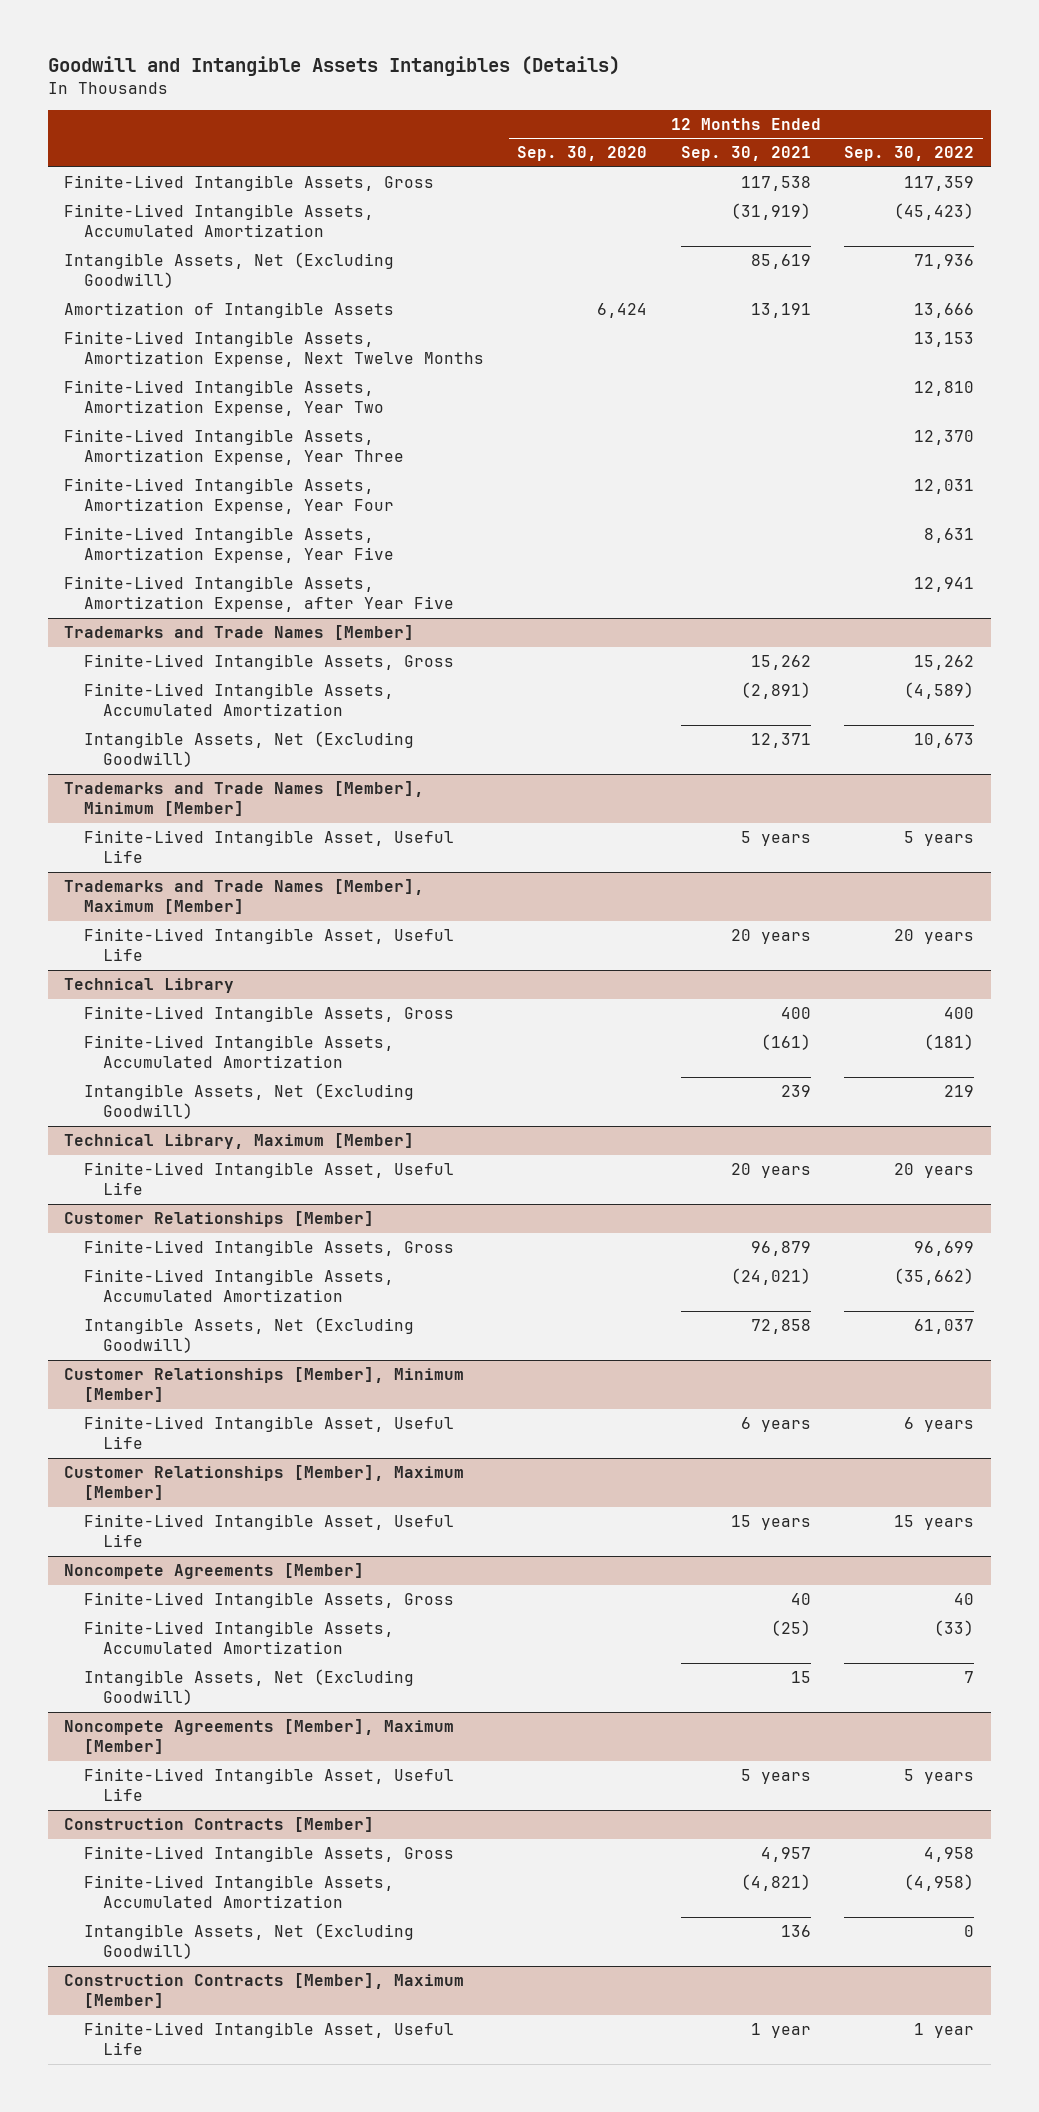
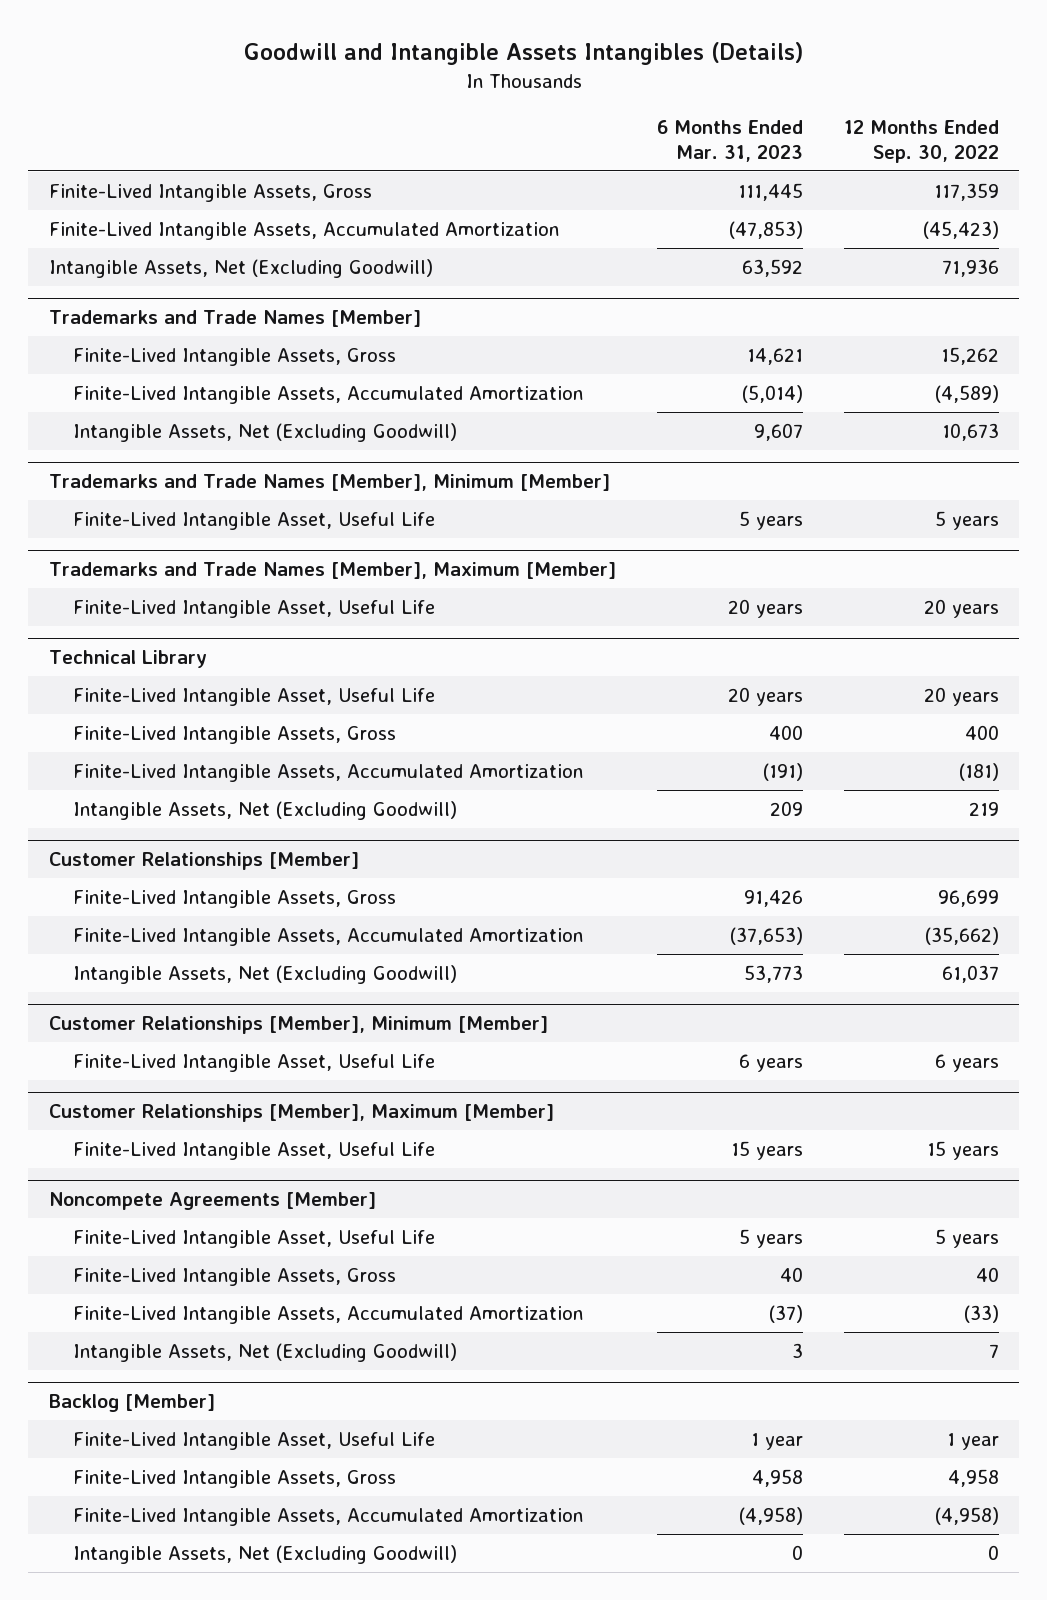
- | 12 Months Ended Sep. 30, 2020 | 12 Months Ended Sep. 30, 2021 | 12 Months Ended Sep. 30, 2022
+ | 6 Months Ended Mar. 31, 2023 | 12 Months Ended Sep. 30, 2022
- Amortization of Intangible Assets | 6,424 | 13,191 | 13,666
- Finite-Lived Intangible Assets, Amortization Expense, Next Twelve Months | | | 13,153
- Finite-Lived Intangible Assets, Amortization Expense, Year Two | | | 12,810
- Finite-Lived Intangible Assets, Amortization Expense, Year Three | | | 12,370
- Finite-Lived Intangible Assets, Amortization Expense, Year Four | | | 12,031
- Finite-Lived Intangible Assets, Amortization Expense, Year Five | | | 8,631
- Finite-Lived Intangible Assets, Amortization Expense, after Year Five | | | 12,941
@ Technical Library
+ Finite-Lived Intangible Asset, Useful Life | 20 years | 20 years
- Technical Library, Maximum [Member]
- Finite-Lived Intangible Asset, Useful Life | | 20 years | 20 years
@ Noncompete Agreements [Member]
+ Finite-Lived Intangible Asset, Useful Life | 5 years | 5 years
- Noncompete Agreements [Member], Maximum [Member]
- Finite-Lived Intangible Asset, Useful Life | | 5 years | 5 years
- Construction Contracts [Member]
+ Backlog [Member]
+ Finite-Lived Intangible Asset, Useful Life | 1 year | 1 year
- Construction Contracts [Member], Maximum [Member]
- Finite-Lived Intangible Asset, Useful Life | | 1 year | 1 year

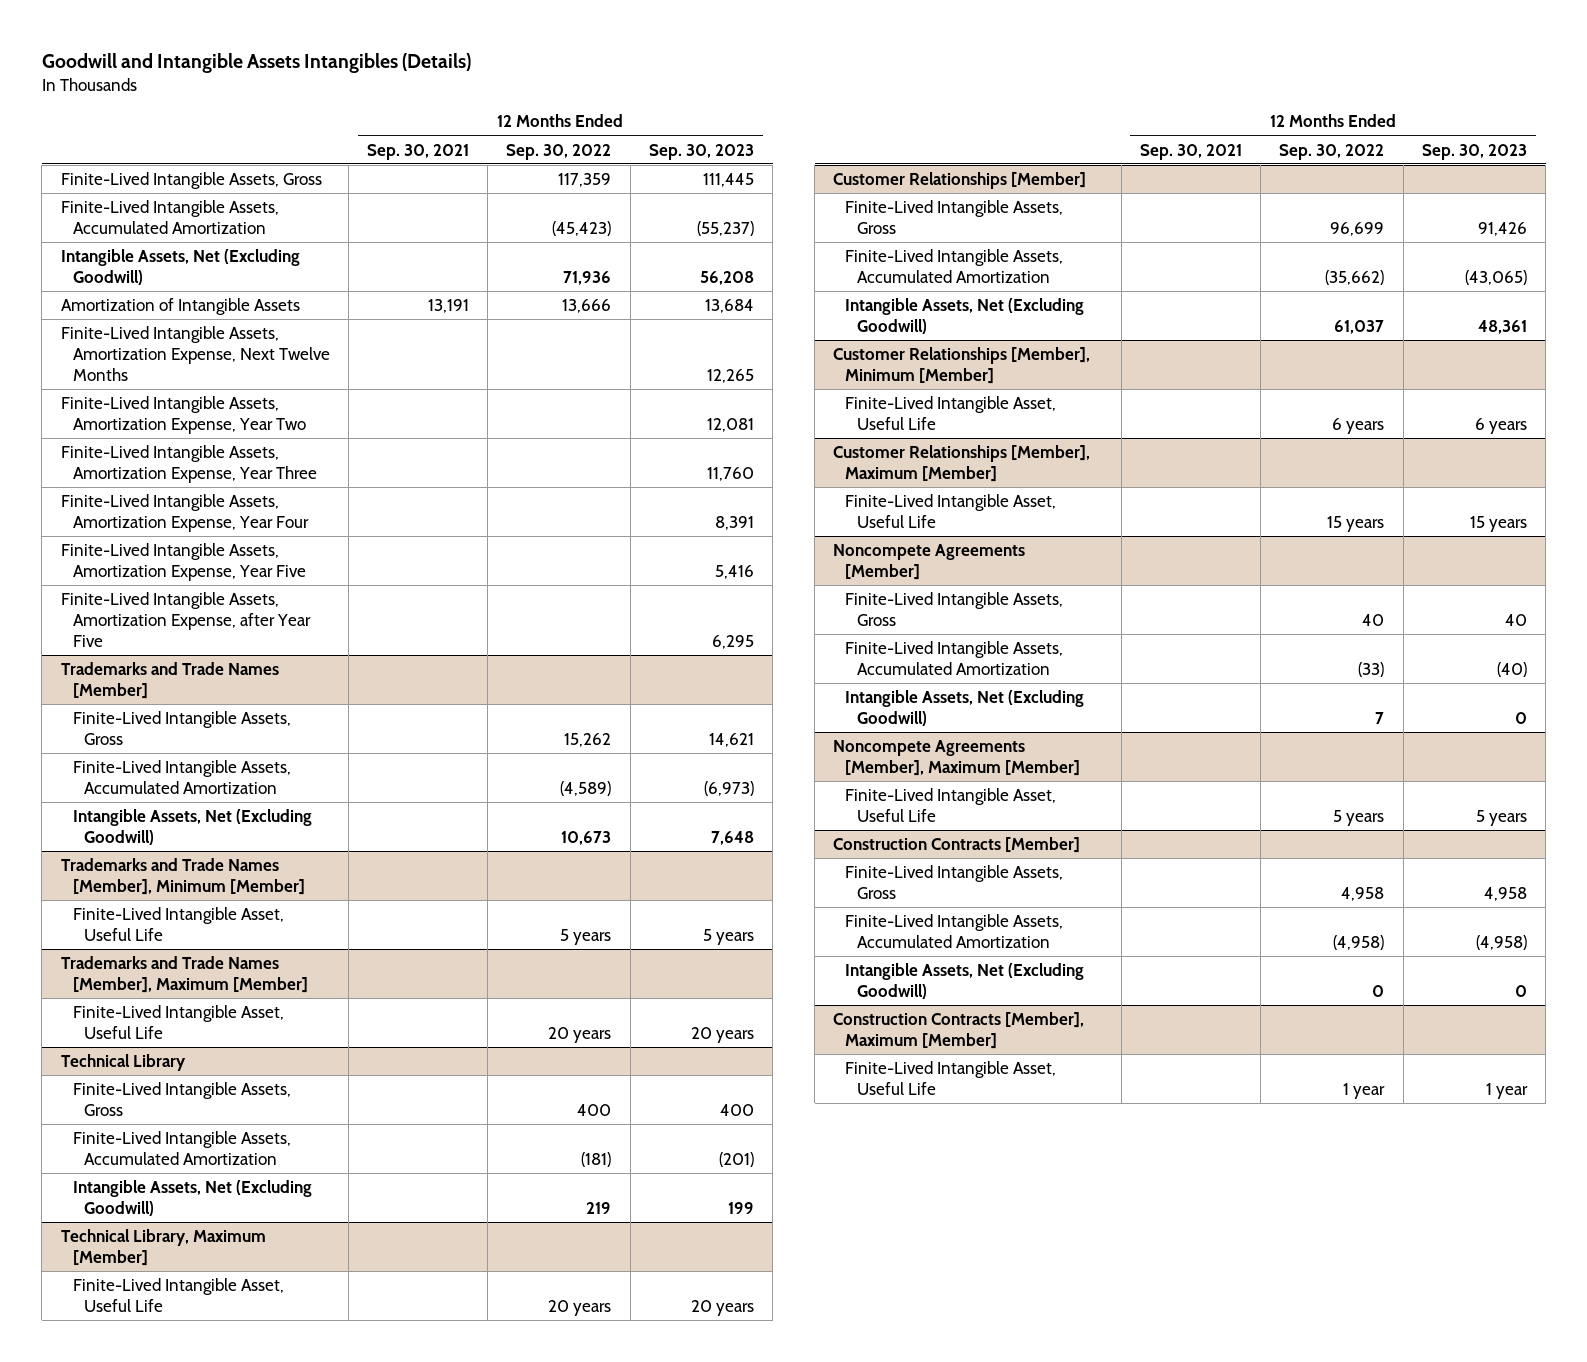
- | 6 Months Ended Mar. 31, 2023 | 12 Months Ended Sep. 30, 2022
+ | 12 Months Ended Sep. 30, 2021 | 12 Months Ended Sep. 30, 2022 | 12 Months Ended Sep. 30, 2023
+ Amortization of Intangible Assets | 13,191 | 13,666 | 13,684
+ Finite-Lived Intangible Assets, Amortization Expense, Next Twelve Months | | | 12,265
+ Finite-Lived Intangible Assets, Amortization Expense, Year Two | | | 12,081
+ Finite-Lived Intangible Assets, Amortization Expense, Year Three | | | 11,760
+ Finite-Lived Intangible Assets, Amortization Expense, Year Four | | | 8,391
+ Finite-Lived Intangible Assets, Amortization Expense, Year Five | | | 5,416
+ Finite-Lived Intangible Assets, Amortization Expense, after Year Five | | | 6,295
@ Technical Library
- Finite-Lived Intangible Asset, Useful Life | 20 years | 20 years
+ Technical Library, Maximum [Member]
+ Finite-Lived Intangible Asset, Useful Life | | 20 years | 20 years
@ Noncompete Agreements [Member]
- Finite-Lived Intangible Asset, Useful Life | 5 years | 5 years
- Backlog [Member]
- Finite-Lived Intangible Asset, Useful Life | 1 year | 1 year
+ Noncompete Agreements [Member], Maximum [Member]
+ Finite-Lived Intangible Asset, Useful Life | | 5 years | 5 years
+ Construction Contracts [Member]
+ Construction Contracts [Member], Maximum [Member]
+ Finite-Lived Intangible Asset, Useful Life | | 1 year | 1 year

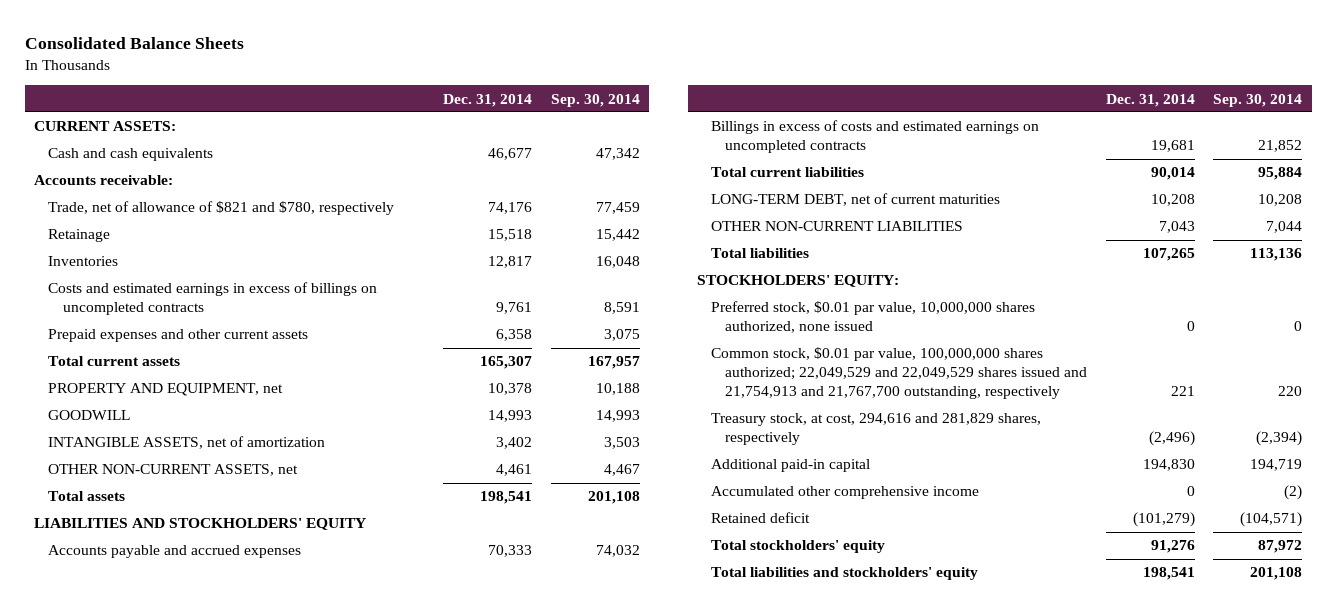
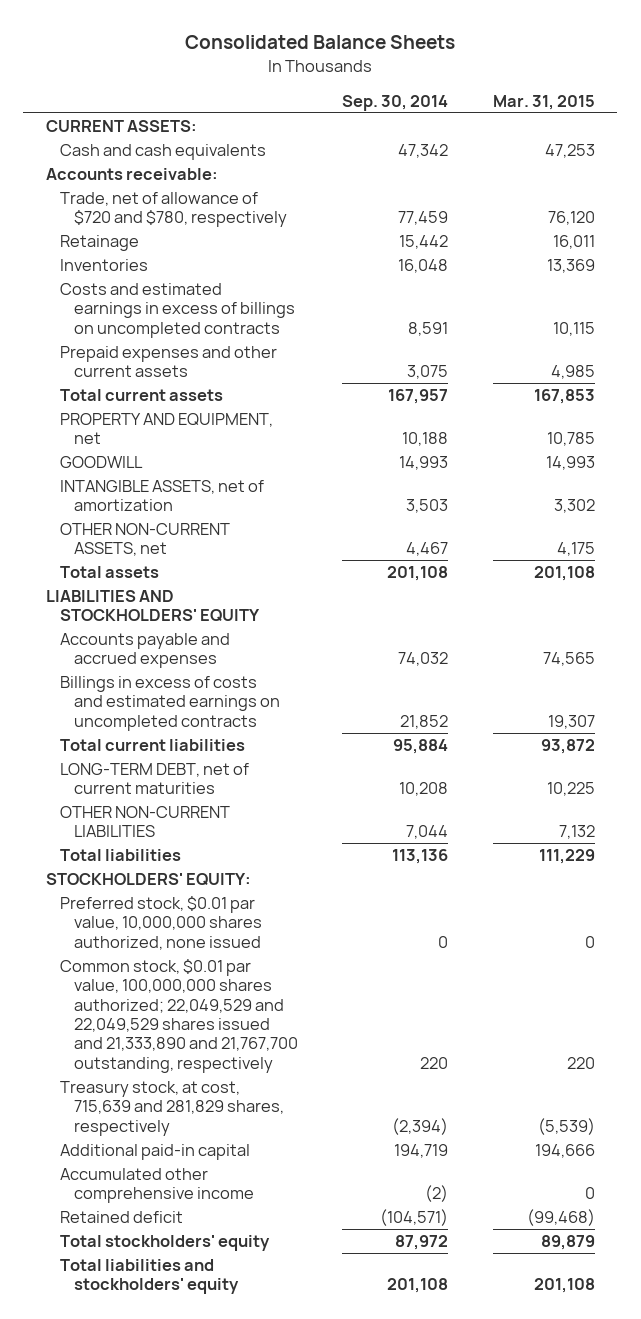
- | Dec. 31, 2014 | Sep. 30, 2014
+ | Sep. 30, 2014 | Mar. 31, 2015
- Trade, net of allowance of $821 and $780, respectively | 74,176 | 77,459
+ Trade, net of allowance of $720 and $780, respectively | 77,459 | 76,120
- Common stock, $0.01 par value, 100,000,000 shares authorized; 22,049,529 and 22,049,529 shares issued and 21,754,913 and 21,767,700 outstanding, respectively | 221 | 220
- Treasury stock, at cost, 294,616 and 281,829 shares, respectively | (2,496) | (2,394)
+ Common stock, $0.01 par value, 100,000,000 shares authorized; 22,049,529 and 22,049,529 shares issued and 21,333,890 and 21,767,700 outstanding, respectively | 220 | 220
+ Treasury stock, at cost, 715,639 and 281,829 shares, respectively | (2,394) | (5,539)

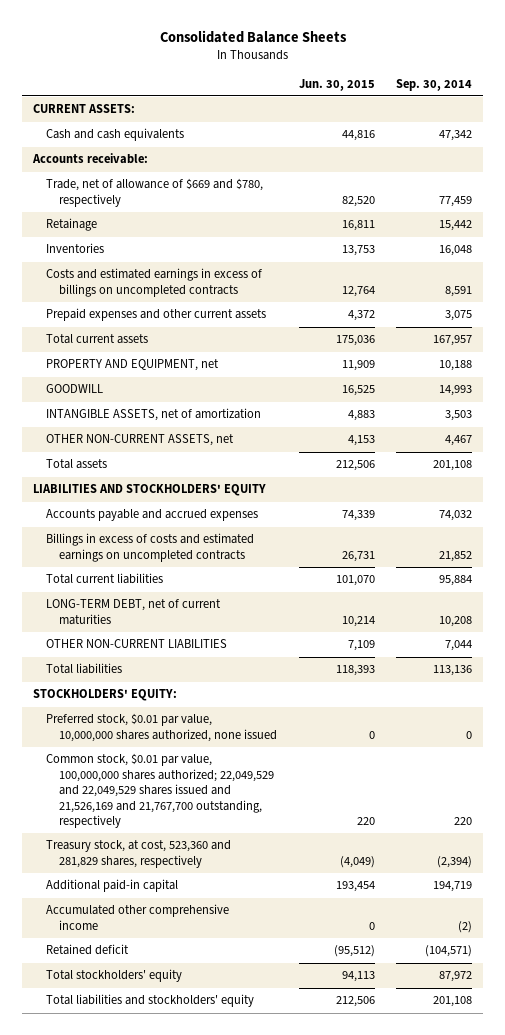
- | Sep. 30, 2014 | Mar. 31, 2015
+ | Jun. 30, 2015 | Sep. 30, 2014
- Trade, net of allowance of $720 and $780, respectively | 77,459 | 76,120
+ Trade, net of allowance of $669 and $780, respectively | 82,520 | 77,459
- Common stock, $0.01 par value, 100,000,000 shares authorized; 22,049,529 and 22,049,529 shares issued and 21,333,890 and 21,767,700 outstanding, respectively | 220 | 220
- Treasury stock, at cost, 715,639 and 281,829 shares, respectively | (2,394) | (5,539)
+ Common stock, $0.01 par value, 100,000,000 shares authorized; 22,049,529 and 22,049,529 shares issued and 21,526,169 and 21,767,700 outstanding, respectively | 220 | 220
+ Treasury stock, at cost, 523,360 and 281,829 shares, respectively | (4,049) | (2,394)

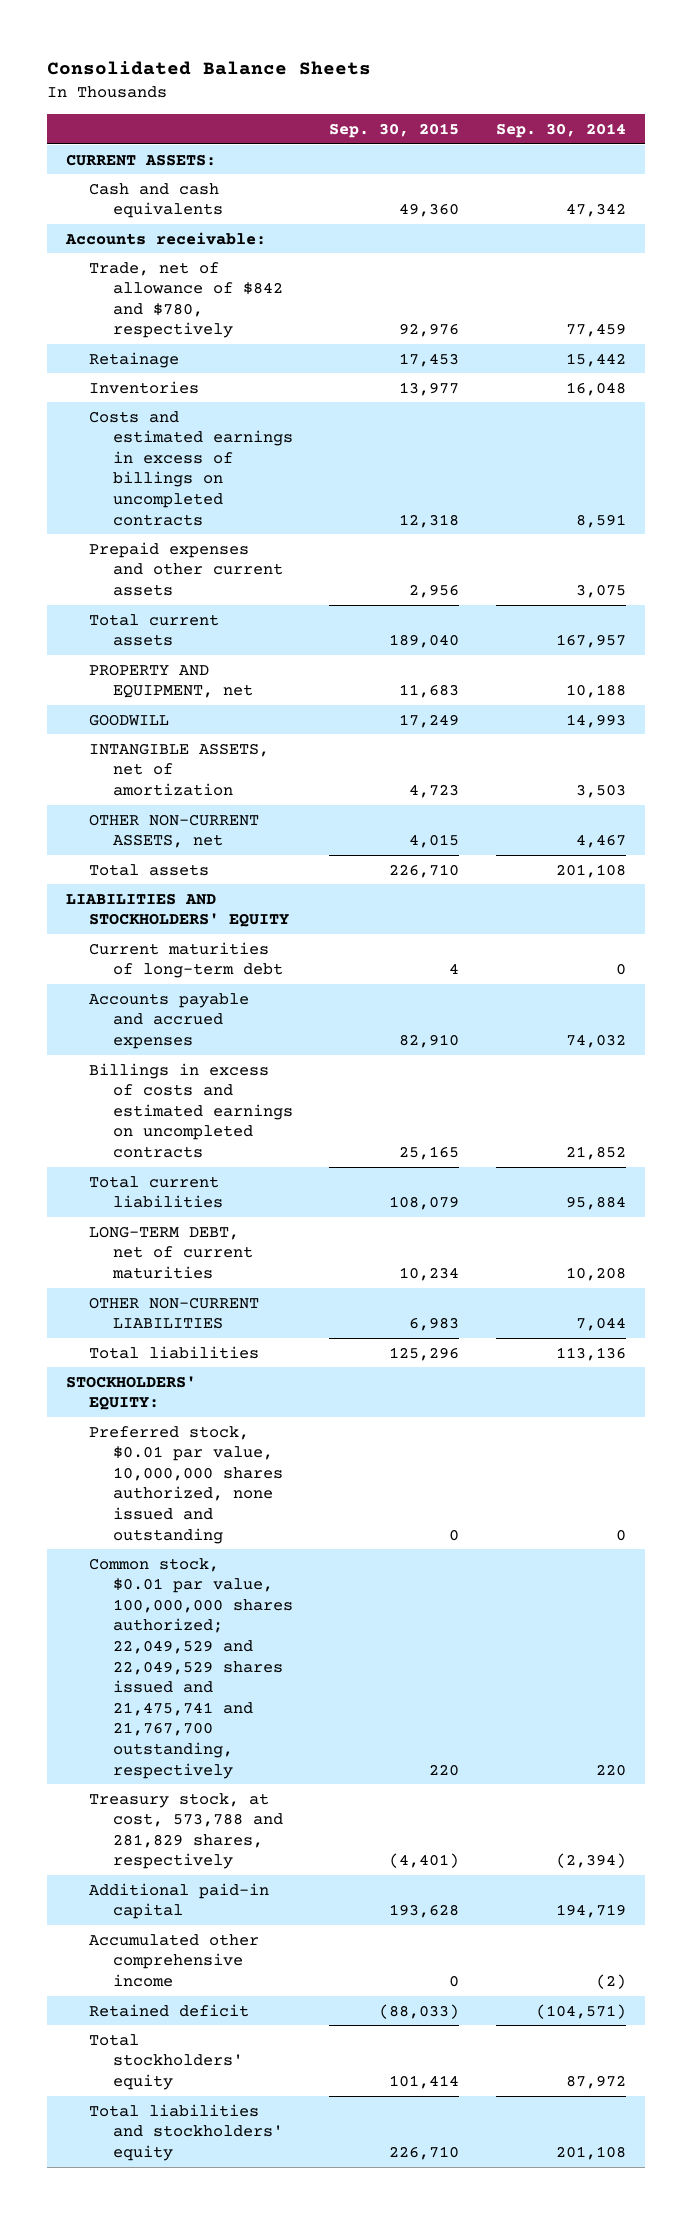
- | Jun. 30, 2015 | Sep. 30, 2014
+ | Sep. 30, 2015 | Sep. 30, 2014
- Trade, net of allowance of $669 and $780, respectively | 82,520 | 77,459
+ Trade, net of allowance of $842 and $780, respectively | 92,976 | 77,459
+ Current maturities of long-term debt | 4 | 0
- Preferred stock, $0.01 par value, 10,000,000 shares authorized, none issued | 0 | 0
- Common stock, $0.01 par value, 100,000,000 shares authorized; 22,049,529 and 22,049,529 shares issued and 21,526,169 and 21,767,700 outstanding, respectively | 220 | 220
- Treasury stock, at cost, 523,360 and 281,829 shares, respectively | (4,049) | (2,394)
+ Preferred stock, $0.01 par value, 10,000,000 shares authorized, none issued and outstanding | 0 | 0
+ Common stock, $0.01 par value, 100,000,000 shares authorized; 22,049,529 and 22,049,529 shares issued and 21,475,741 and 21,767,700 outstanding, respectively | 220 | 220
+ Treasury stock, at cost, 573,788 and 281,829 shares, respectively | (4,401) | (2,394)

